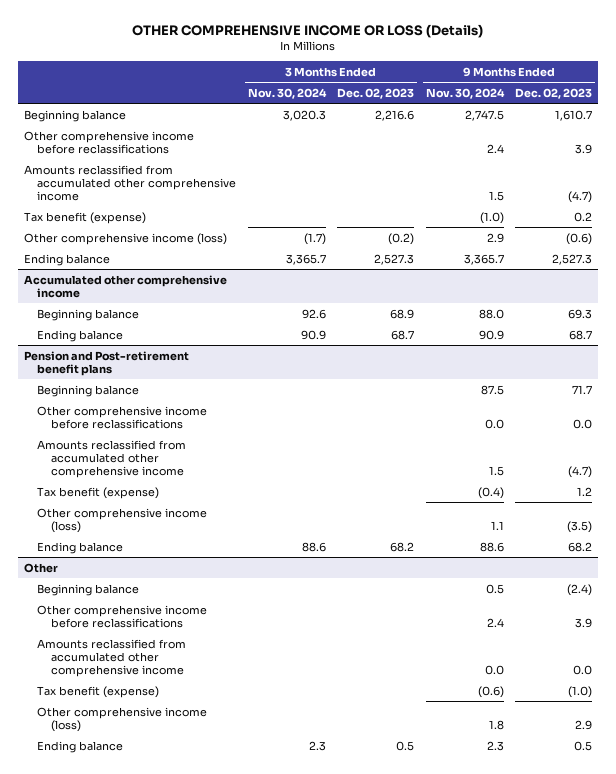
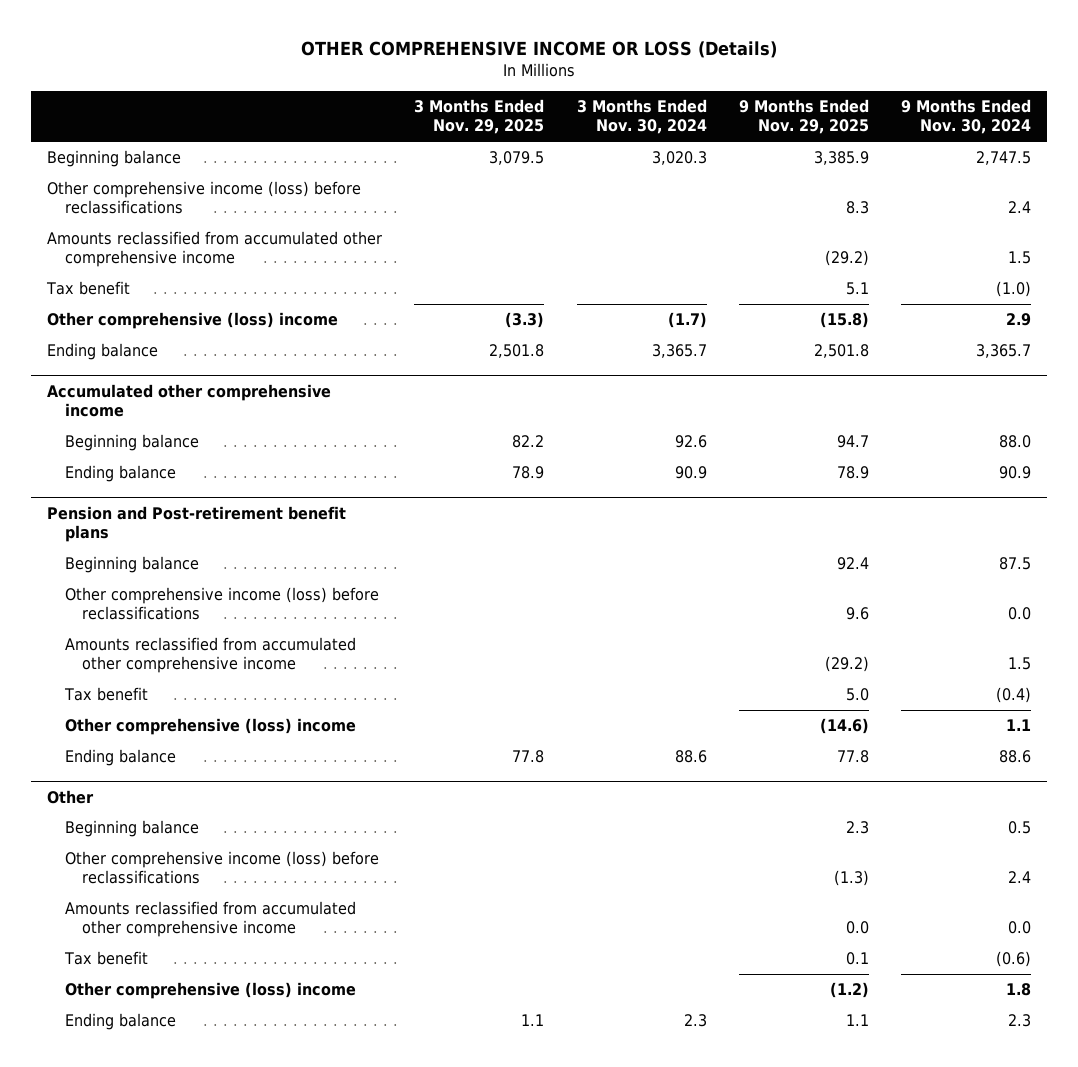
- | 3 Months Ended Nov. 30, 2024 | 3 Months Ended Dec. 02, 2023 | 9 Months Ended Nov. 30, 2024 | 9 Months Ended Dec. 02, 2023
+ | 3 Months Ended Nov. 29, 2025 | 3 Months Ended Nov. 30, 2024 | 9 Months Ended Nov. 29, 2025 | 9 Months Ended Nov. 30, 2024
- Other comprehensive income before reclassifications | | | 2.4 | 3.9
+ Other comprehensive income (loss) before reclassifications | | | 8.3 | 2.4
- Tax benefit (expense) | | | (1.0) | 0.2
- Other comprehensive income (loss) | (1.7) | (0.2) | 2.9 | (0.6)
+ Tax benefit | | | 5.1 | (1.0)
+ Other comprehensive (loss) income | (3.3) | (1.7) | (15.8) | 2.9
@ Pension and Post-retirement benefit plans
- Other comprehensive income before reclassifications | | | 0.0 | 0.0
+ Other comprehensive income (loss) before reclassifications | | | 9.6 | 0.0
- Tax benefit (expense) | | | (0.4) | 1.2
- Other comprehensive income (loss) | | | 1.1 | (3.5)
+ Tax benefit | | | 5.0 | (0.4)
+ Other comprehensive (loss) income | | | (14.6) | 1.1
@ Other
- Other comprehensive income before reclassifications | | | 2.4 | 3.9
+ Other comprehensive income (loss) before reclassifications | | | (1.3) | 2.4
- Tax benefit (expense) | | | (0.6) | (1.0)
- Other comprehensive income (loss) | | | 1.8 | 2.9
+ Tax benefit | | | 0.1 | (0.6)
+ Other comprehensive (loss) income | | | (1.2) | 1.8

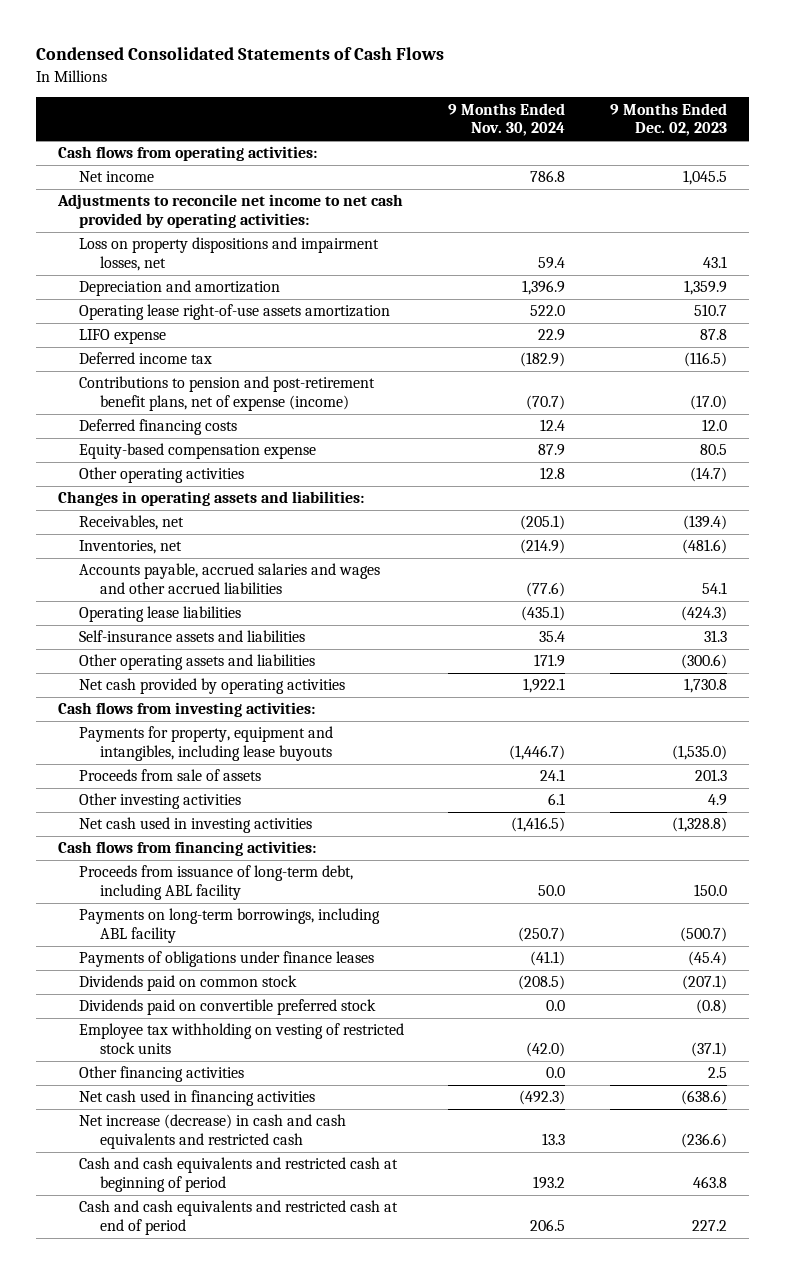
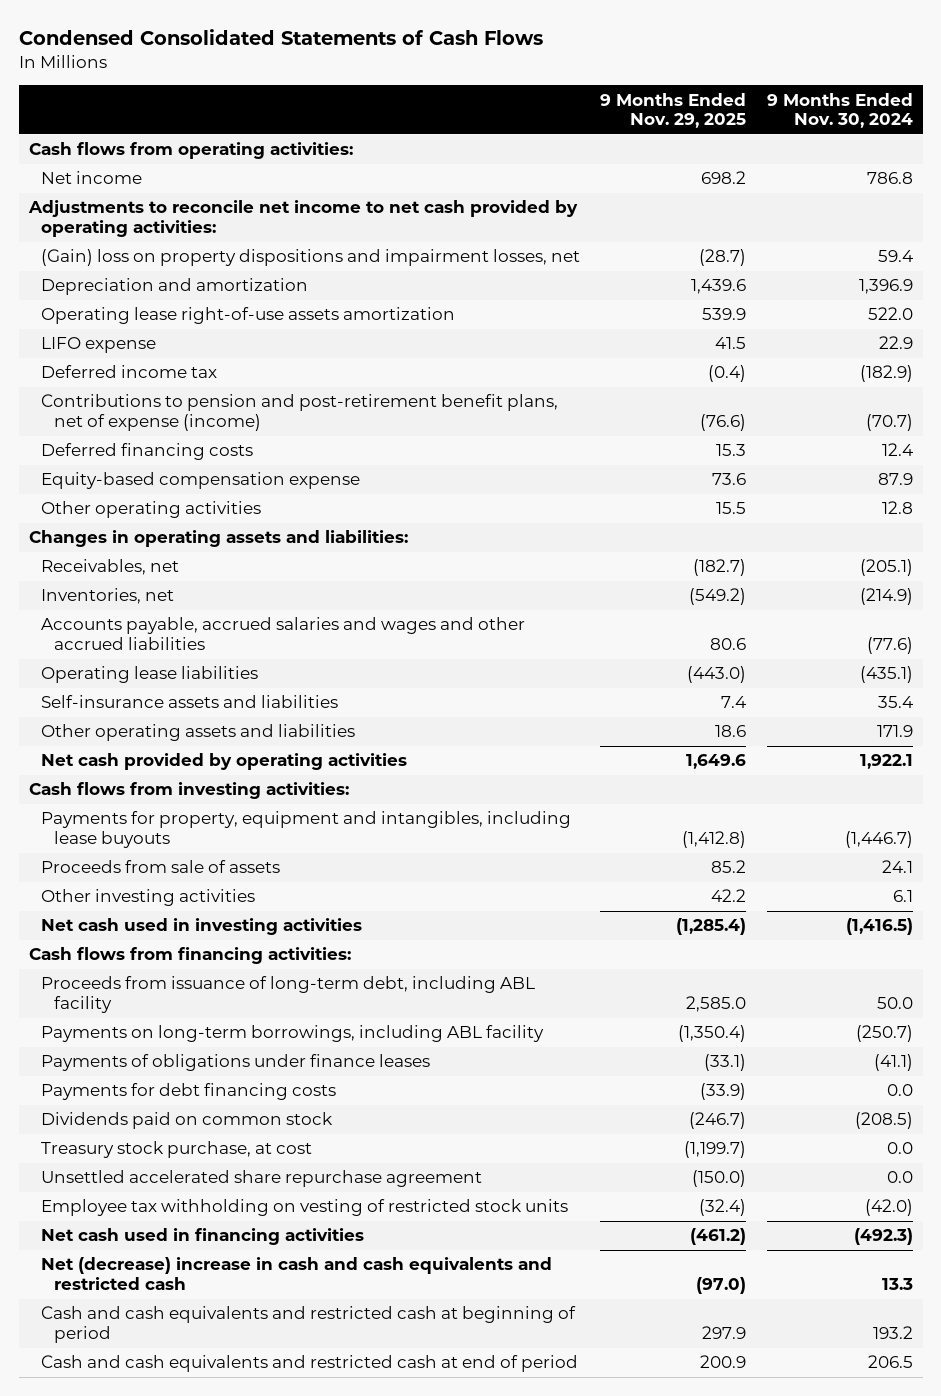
- | 9 Months Ended Nov. 30, 2024 | 9 Months Ended Dec. 02, 2023
+ | 9 Months Ended Nov. 29, 2025 | 9 Months Ended Nov. 30, 2024
- Loss on property dispositions and impairment losses, net | 59.4 | 43.1
+ (Gain) loss on property dispositions and impairment losses, net | (28.7) | 59.4
+ Payments for debt financing costs | (33.9) | 0.0
- Dividends paid on convertible preferred stock | 0.0 | (0.8)
+ Treasury stock purchase, at cost | (1,199.7) | 0.0
+ Unsettled accelerated share repurchase agreement | (150.0) | 0.0
- Other financing activities | 0.0 | 2.5
- Net increase (decrease) in cash and cash equivalents and restricted cash | 13.3 | (236.6)
+ Net (decrease) increase in cash and cash equivalents and restricted cash | (97.0) | 13.3

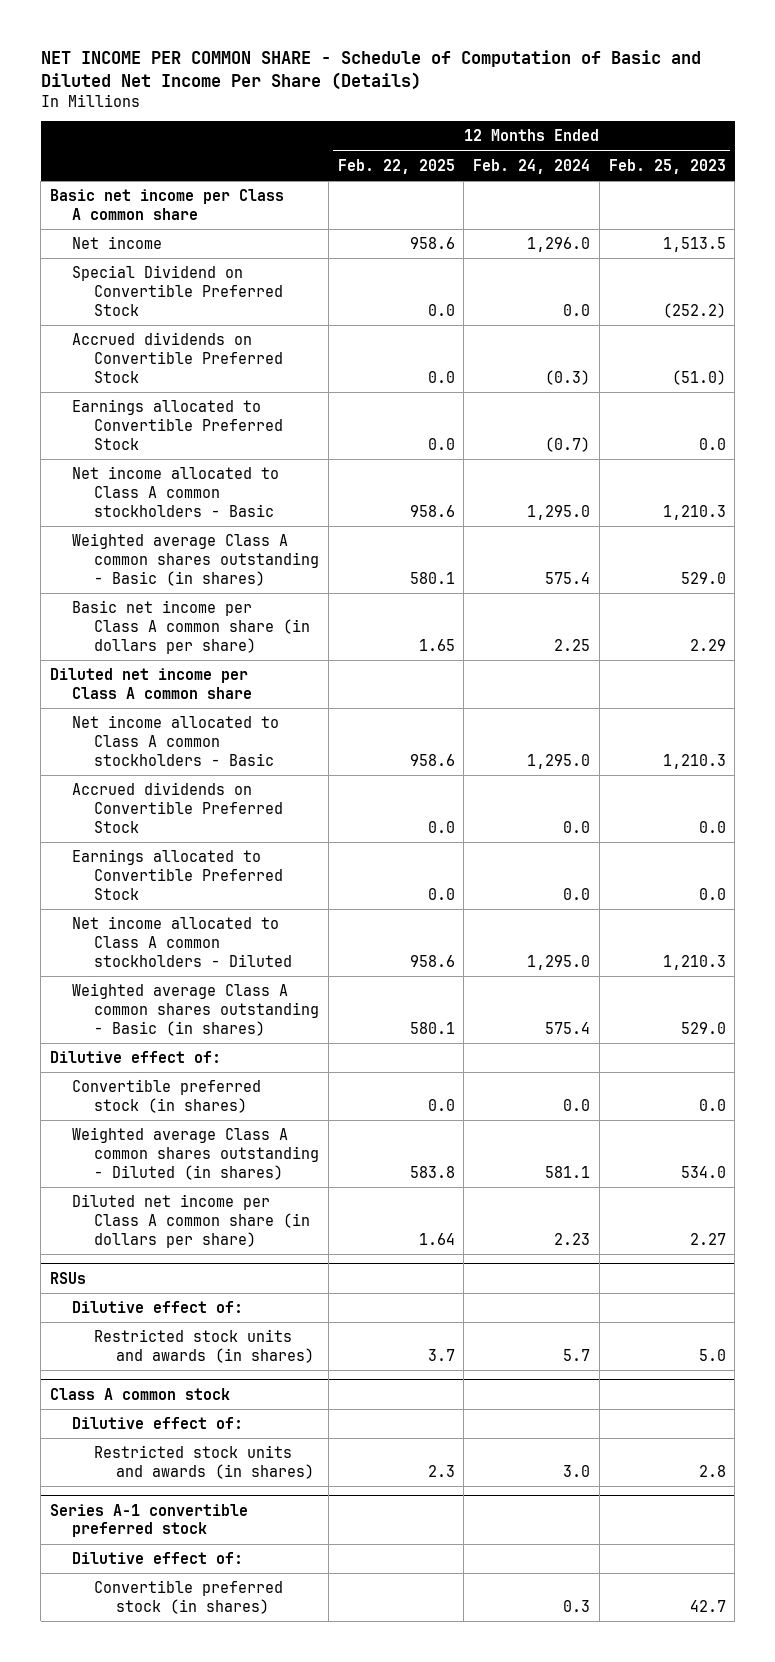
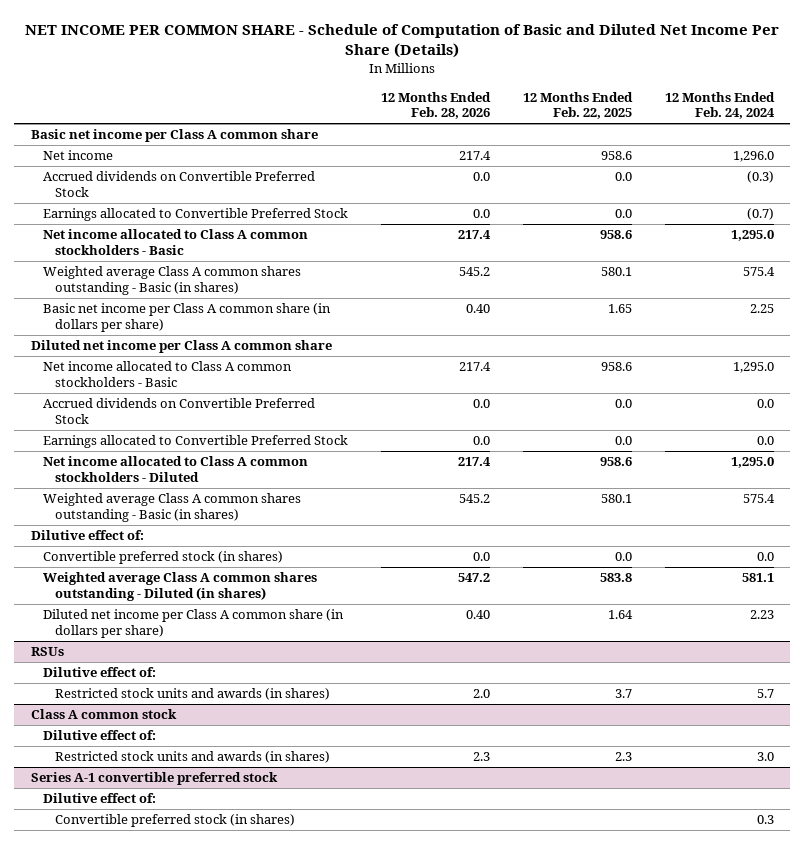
- | 12 Months Ended Feb. 22, 2025 | 12 Months Ended Feb. 24, 2024 | 12 Months Ended Feb. 25, 2023
+ | 12 Months Ended Feb. 28, 2026 | 12 Months Ended Feb. 22, 2025 | 12 Months Ended Feb. 24, 2024
- Special Dividend on Convertible Preferred Stock | 0.0 | 0.0 | (252.2)

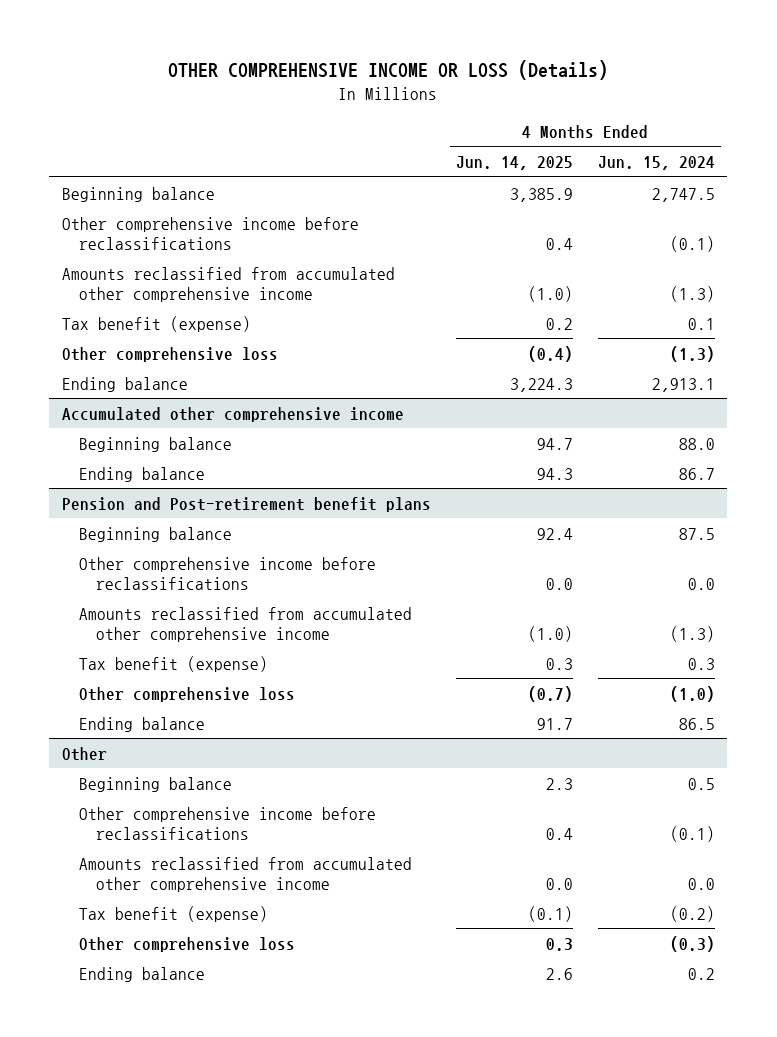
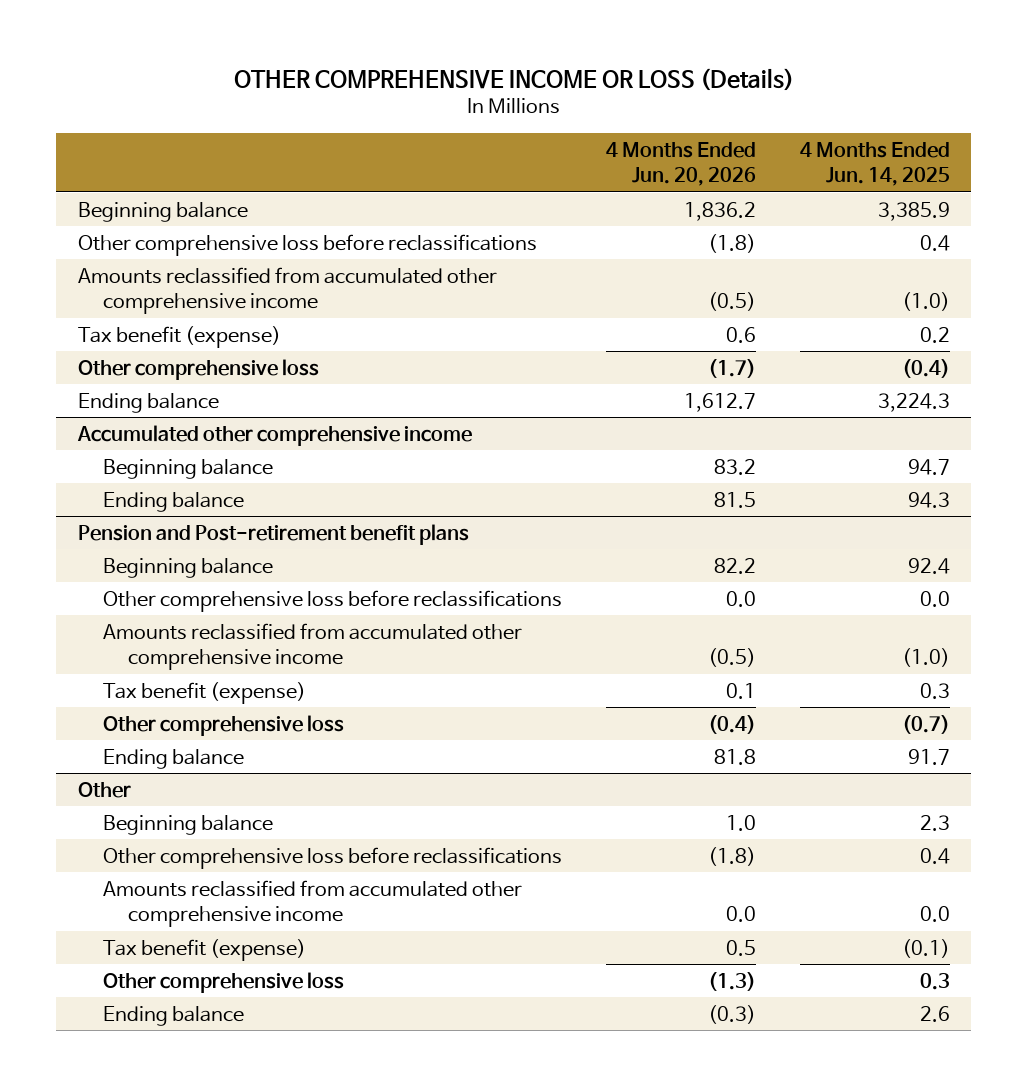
- | 4 Months Ended Jun. 14, 2025 | 4 Months Ended Jun. 15, 2024
+ | 4 Months Ended Jun. 20, 2026 | 4 Months Ended Jun. 14, 2025
- Other comprehensive income before reclassifications | 0.4 | (0.1)
+ Other comprehensive loss before reclassifications | (1.8) | 0.4
@ Pension and Post-retirement benefit plans
- Other comprehensive income before reclassifications | 0.0 | 0.0
+ Other comprehensive loss before reclassifications | 0.0 | 0.0
@ Other
- Other comprehensive income before reclassifications | 0.4 | (0.1)
+ Other comprehensive loss before reclassifications | (1.8) | 0.4

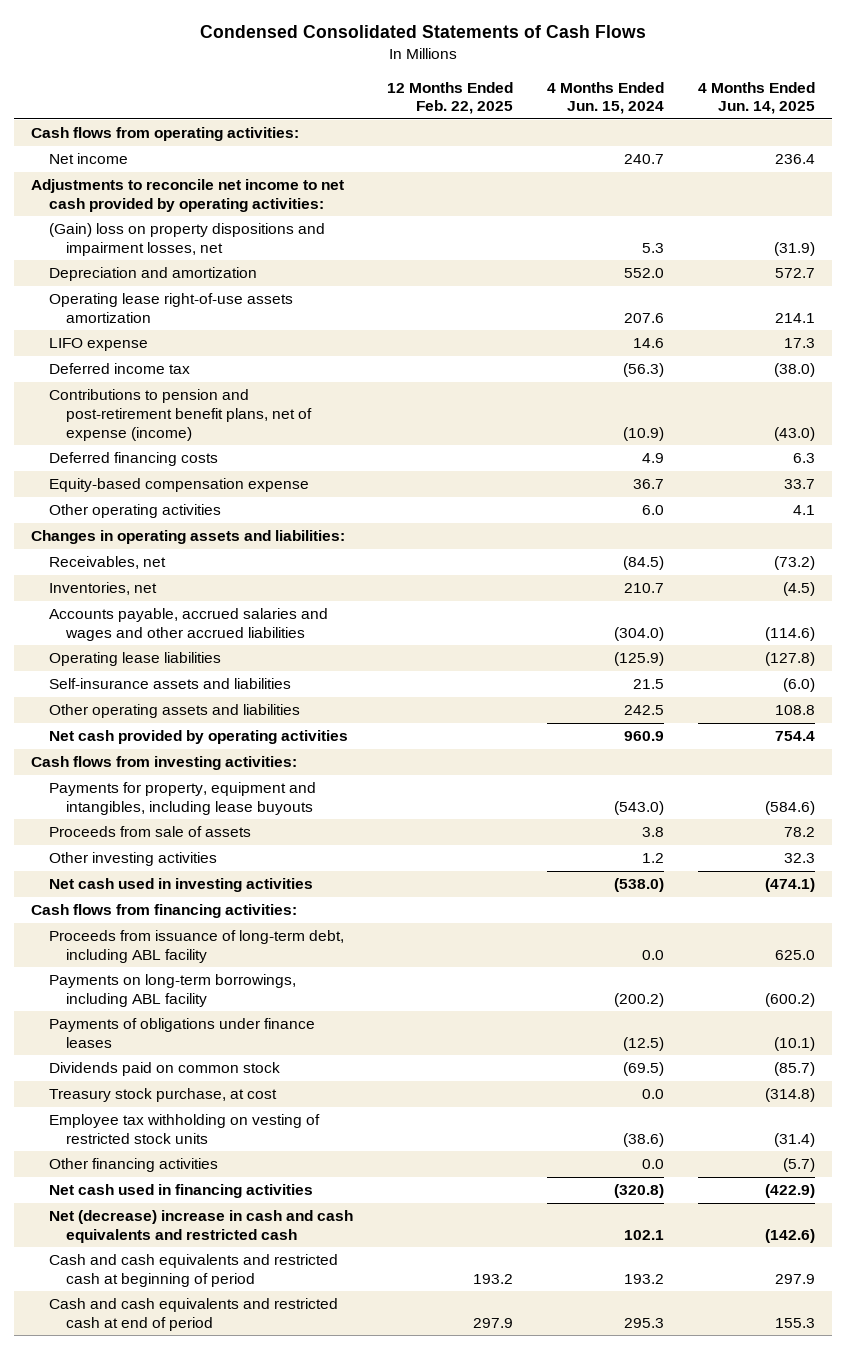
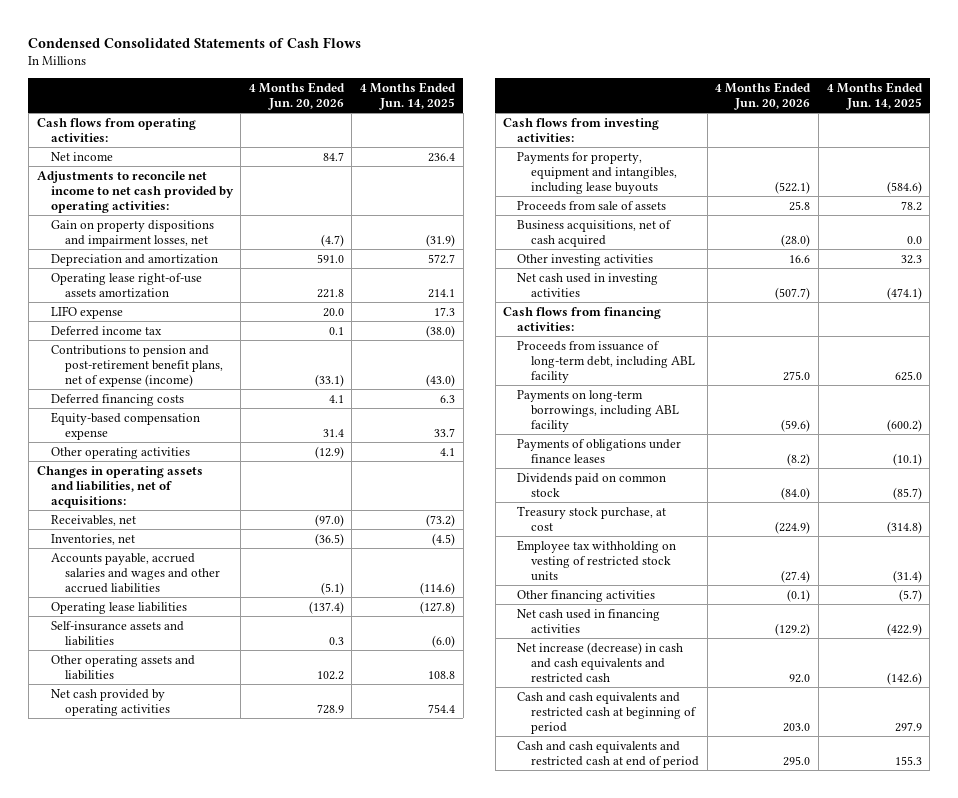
- | 12 Months Ended Feb. 22, 2025 | 4 Months Ended Jun. 15, 2024 | 4 Months Ended Jun. 14, 2025
+ | 4 Months Ended Jun. 20, 2026 | 4 Months Ended Jun. 14, 2025
- (Gain) loss on property dispositions and impairment losses, net | | 5.3 | (31.9)
+ Gain on property dispositions and impairment losses, net | (4.7) | (31.9)
- Changes in operating assets and liabilities:
+ Changes in operating assets and liabilities, net of acquisitions:
+ Business acquisitions, net of cash acquired | (28.0) | 0.0
- Net (decrease) increase in cash and cash equivalents and restricted cash | | 102.1 | (142.6)
+ Net increase (decrease) in cash and cash equivalents and restricted cash | 92.0 | (142.6)

